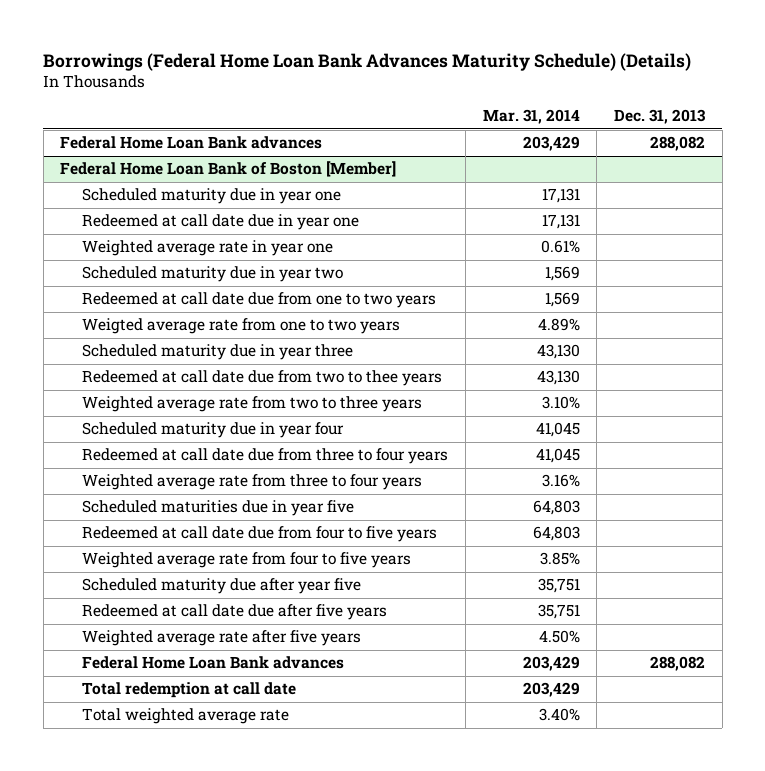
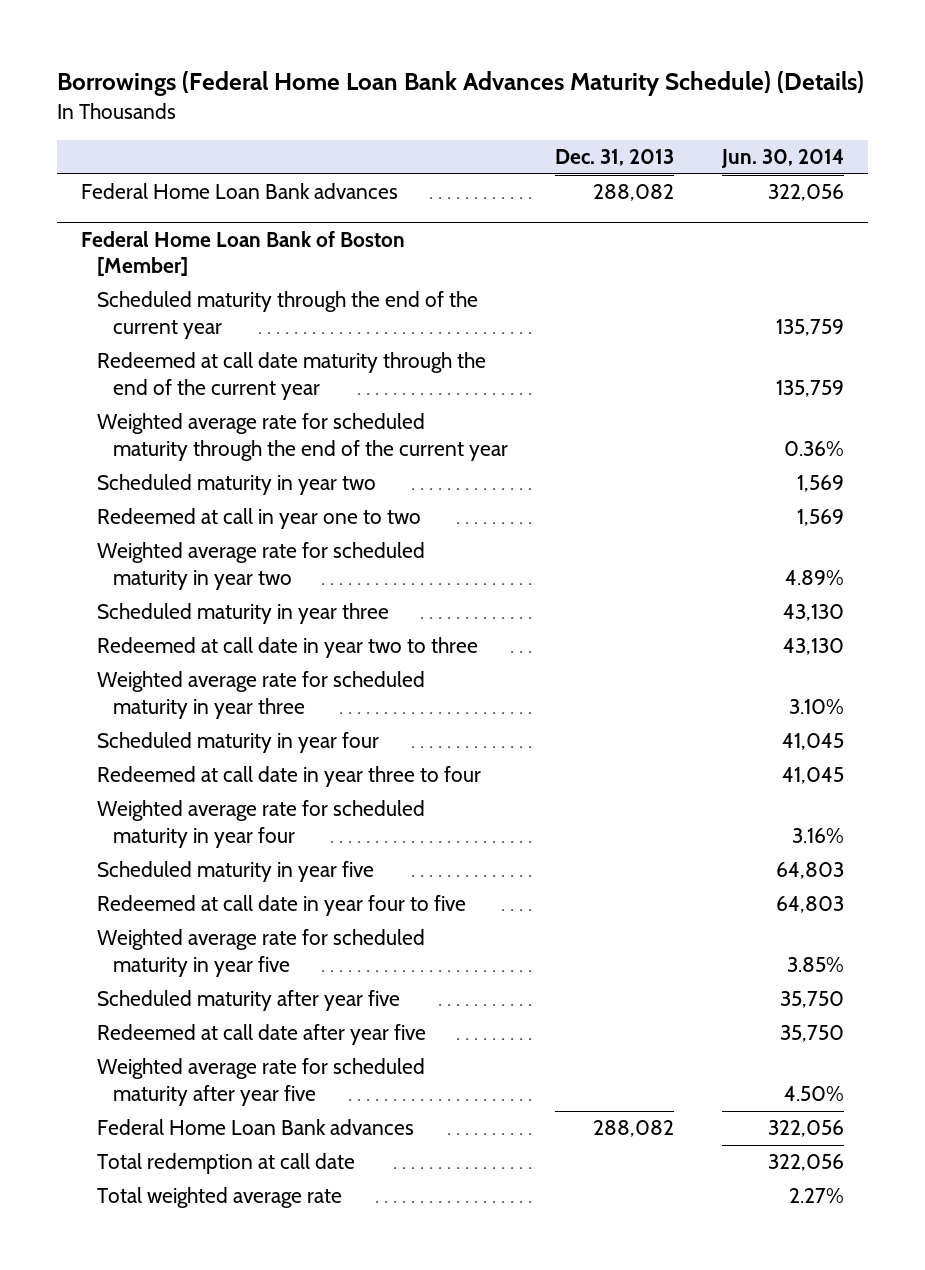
- | Mar. 31, 2014 | Dec. 31, 2013
+ | Dec. 31, 2013 | Jun. 30, 2014
@ Federal Home Loan Bank of Boston [Member]
- Scheduled maturity due in year one | 17,131 |
- Redeemed at call date due in year one | 17,131 |
- Weighted average rate in year one | 0.61% |
- Scheduled maturity due in year two | 1,569 |
- Redeemed at call date due from one to two years | 1,569 |
- Weigted average rate from one to two years | 4.89% |
- Scheduled maturity due in year three | 43,130 |
- Redeemed at call date due from two to thee years | 43,130 |
- Weighted average rate from two to three years | 3.10% |
- Scheduled maturity due in year four | 41,045 |
- Redeemed at call date due from three to four years | 41,045 |
- Weighted average rate from three to four years | 3.16% |
- Scheduled maturities due in year five | 64,803 |
- Redeemed at call date due from four to five years | 64,803 |
- Weighted average rate from four to five years | 3.85% |
- Scheduled maturity due after year five | 35,751 |
- Redeemed at call date due after five years | 35,751 |
- Weighted average rate after five years | 4.50% |
+ Scheduled maturity through the end of the current year | | 135,759
+ Redeemed at call date maturity through the end of the current year | | 135,759
+ Weighted average rate for scheduled maturity through the end of the current year | | 0.36%
+ Scheduled maturity in year two | | 1,569
+ Redeemed at call in year one to two | | 1,569
+ Weighted average rate for scheduled maturity in year two | | 4.89%
+ Scheduled maturity in year three | | 43,130
+ Redeemed at call date in year two to three | | 43,130
+ Weighted average rate for scheduled maturity in year three | | 3.10%
+ Scheduled maturity in year four | | 41,045
+ Redeemed at call date in year three to four | | 41,045
+ Weighted average rate for scheduled maturity in year four | | 3.16%
+ Scheduled maturity in year five | | 64,803
+ Redeemed at call date in year four to five | | 64,803
+ Weighted average rate for scheduled maturity in year five | | 3.85%
+ Scheduled maturity after year five | | 35,750
+ Redeemed at call date after year five | | 35,750
+ Weighted average rate for scheduled maturity after year five | | 4.50%

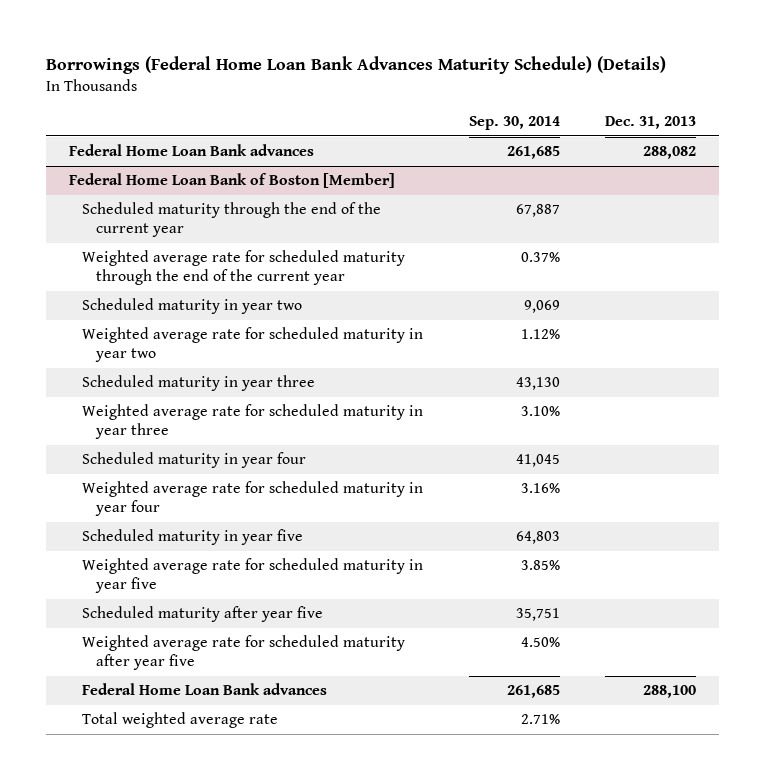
- | Dec. 31, 2013 | Jun. 30, 2014
+ | Sep. 30, 2014 | Dec. 31, 2013
@ Federal Home Loan Bank of Boston [Member]
- Redeemed at call date maturity through the end of the current year | | 135,759
- Redeemed at call in year one to two | | 1,569
- Redeemed at call date in year two to three | | 43,130
- Redeemed at call date in year three to four | | 41,045
- Redeemed at call date in year four to five | | 64,803
- Redeemed at call date after year five | | 35,750
- Federal Home Loan Bank advances | 288,082 | 322,056
- Total redemption at call date | | 322,056
+ Federal Home Loan Bank advances | 261,685 | 288,100

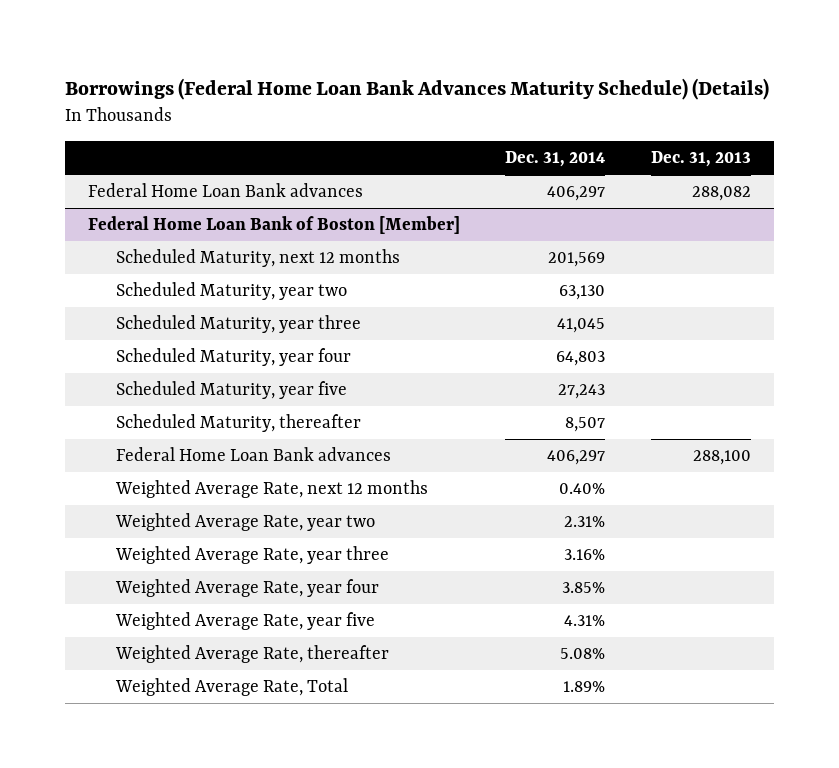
- | Sep. 30, 2014 | Dec. 31, 2013
+ | Dec. 31, 2014 | Dec. 31, 2013
@ Federal Home Loan Bank of Boston [Member]
- Scheduled maturity through the end of the current year | 67,887 |
- Weighted average rate for scheduled maturity through the end of the current year | 0.37% |
- Scheduled maturity in year two | 9,069 |
- Weighted average rate for scheduled maturity in year two | 1.12% |
- Scheduled maturity in year three | 43,130 |
- Weighted average rate for scheduled maturity in year three | 3.10% |
- Scheduled maturity in year four | 41,045 |
- Weighted average rate for scheduled maturity in year four | 3.16% |
- Scheduled maturity in year five | 64,803 |
- Weighted average rate for scheduled maturity in year five | 3.85% |
- Scheduled maturity after year five | 35,751 |
- Weighted average rate for scheduled maturity after year five | 4.50% |
+ Scheduled Maturity, next 12 months | 201,569 |
+ Scheduled Maturity, year two | 63,130 |
+ Scheduled Maturity, year three | 41,045 |
+ Scheduled Maturity, year four | 64,803 |
+ Scheduled Maturity, year five | 27,243 |
+ Scheduled Maturity, thereafter | 8,507 |
- Total weighted average rate | 2.71% |
+ Weighted Average Rate, next 12 months | 0.40% |
+ Weighted Average Rate, year two | 2.31% |
+ Weighted Average Rate, year three | 3.16% |
+ Weighted Average Rate, year four | 3.85% |
+ Weighted Average Rate, year five | 4.31% |
+ Weighted Average Rate, thereafter | 5.08% |
+ Weighted Average Rate, Total | 1.89% |

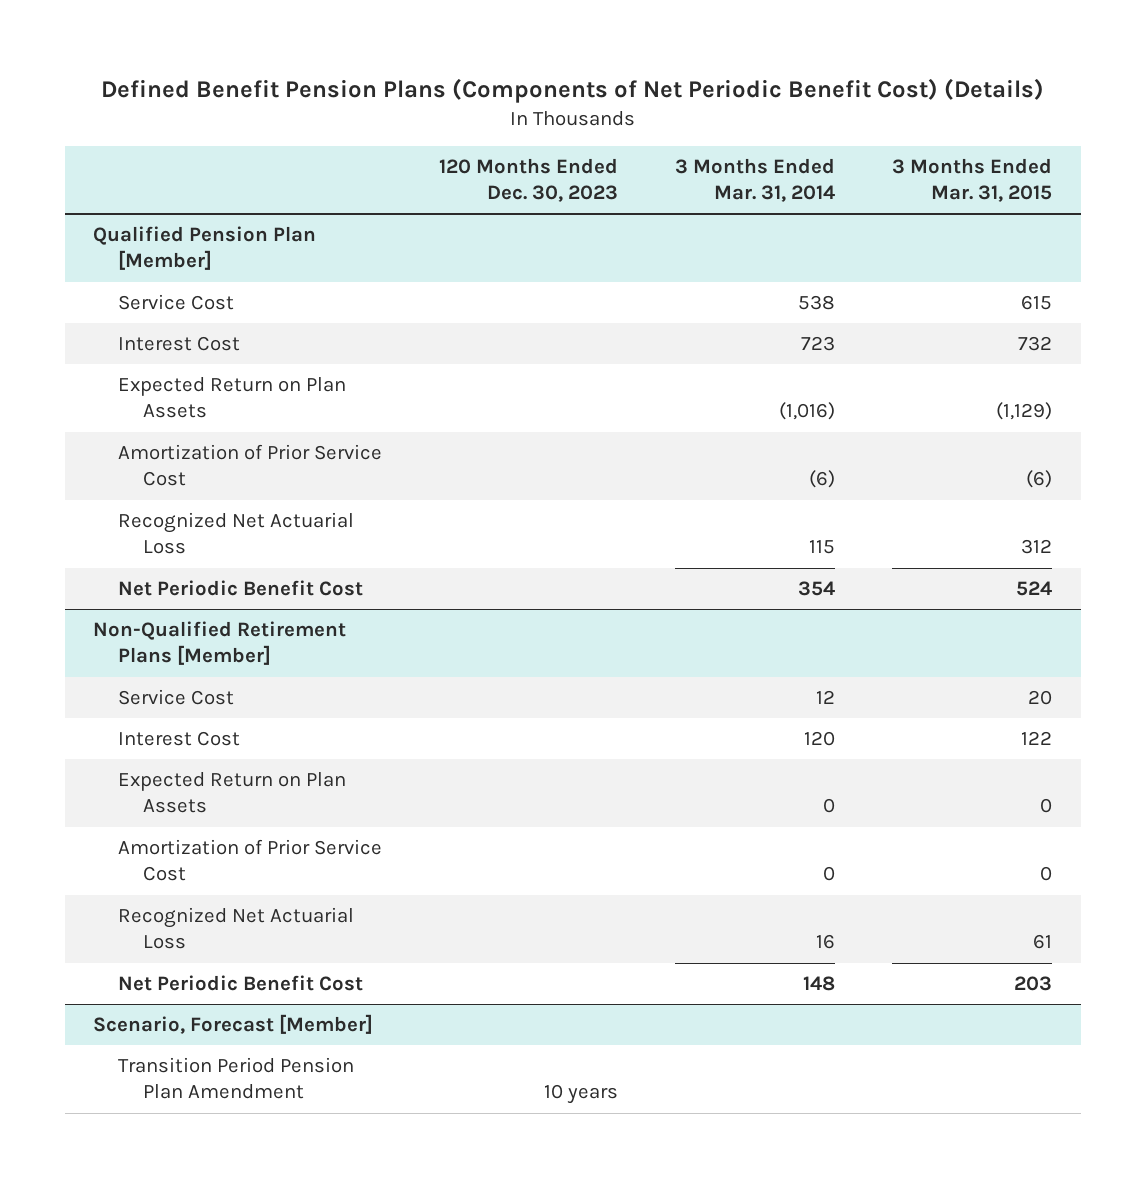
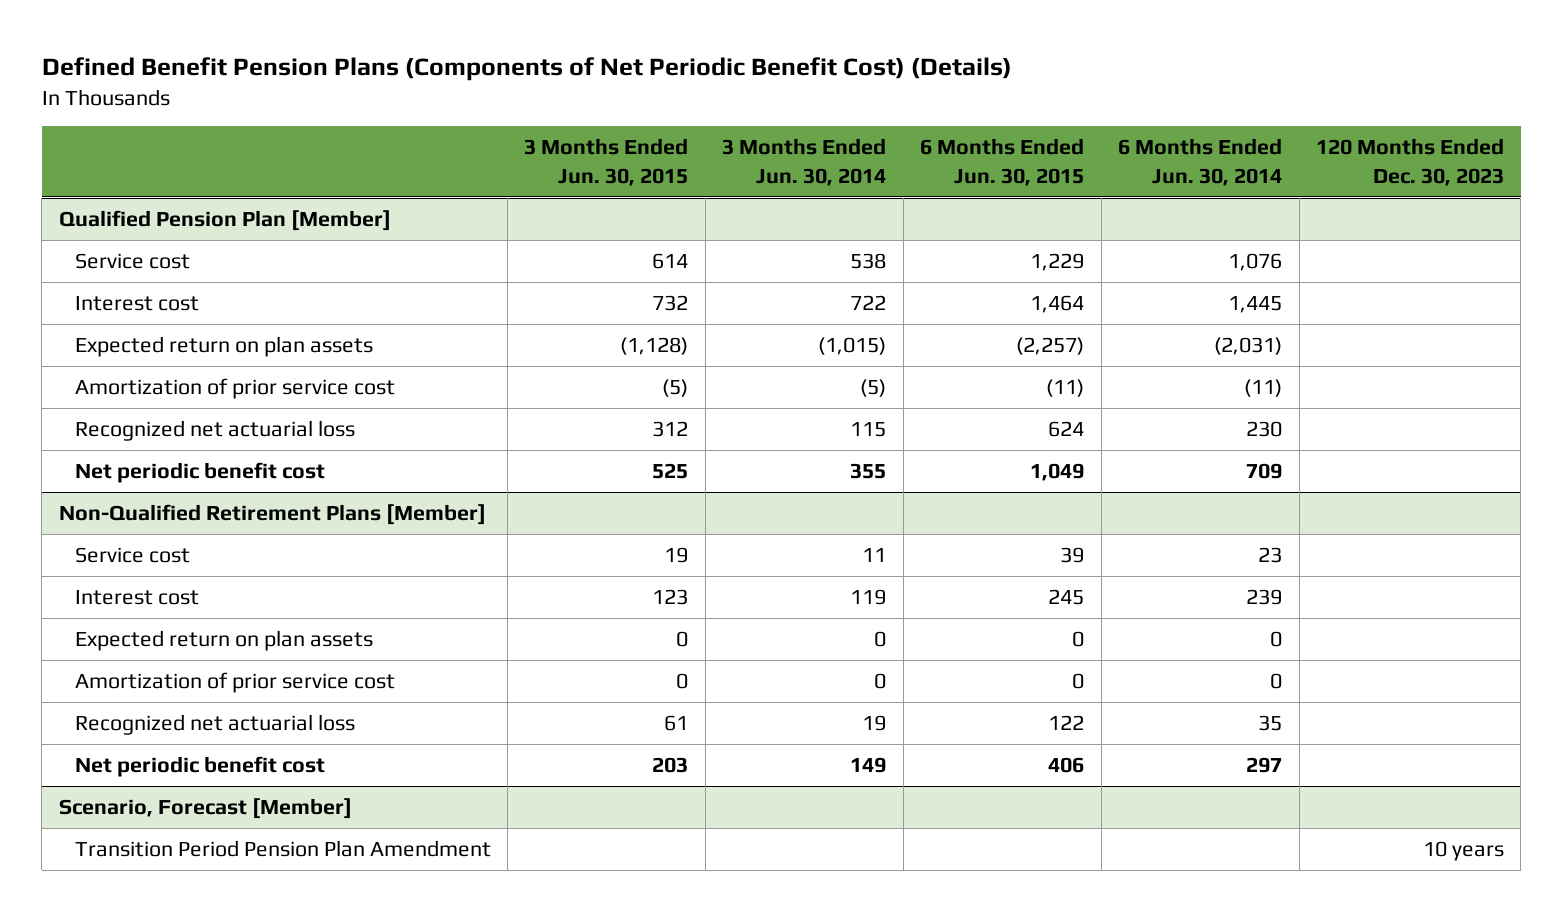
- | 120 Months Ended Dec. 30, 2023 | 3 Months Ended Mar. 31, 2014 | 3 Months Ended Mar. 31, 2015
+ | 3 Months Ended Jun. 30, 2015 | 3 Months Ended Jun. 30, 2014 | 6 Months Ended Jun. 30, 2015 | 6 Months Ended Jun. 30, 2014 | 120 Months Ended Dec. 30, 2023
@ Qualified Pension Plan [Member]
- Service Cost | | 538 | 615
- Interest Cost | | 723 | 732
- Expected Return on Plan Assets | | (1,016) | (1,129)
- Amortization of Prior Service Cost | | (6) | (6)
- Recognized Net Actuarial Loss | | 115 | 312
- Net Periodic Benefit Cost | | 354 | 524
+ Service cost | 614 | 538 | 1,229 | 1,076 |
+ Interest cost | 732 | 722 | 1,464 | 1,445 |
+ Expected return on plan assets | (1,128) | (1,015) | (2,257) | (2,031) |
+ Amortization of prior service cost | (5) | (5) | (11) | (11) |
+ Recognized net actuarial loss | 312 | 115 | 624 | 230 |
+ Net periodic benefit cost | 525 | 355 | 1,049 | 709 |
@ Non-Qualified Retirement Plans [Member]
- Service Cost | | 12 | 20
- Interest Cost | | 120 | 122
- Expected Return on Plan Assets | | 0 | 0
- Amortization of Prior Service Cost | | 0 | 0
- Recognized Net Actuarial Loss | | 16 | 61
- Net Periodic Benefit Cost | | 148 | 203
+ Service cost | 19 | 11 | 39 | 23 |
+ Interest cost | 123 | 119 | 245 | 239 |
+ Expected return on plan assets | 0 | 0 | 0 | 0 |
+ Amortization of prior service cost | 0 | 0 | 0 | 0 |
+ Recognized net actuarial loss | 61 | 19 | 122 | 35 |
+ Net periodic benefit cost | 203 | 149 | 406 | 297 |

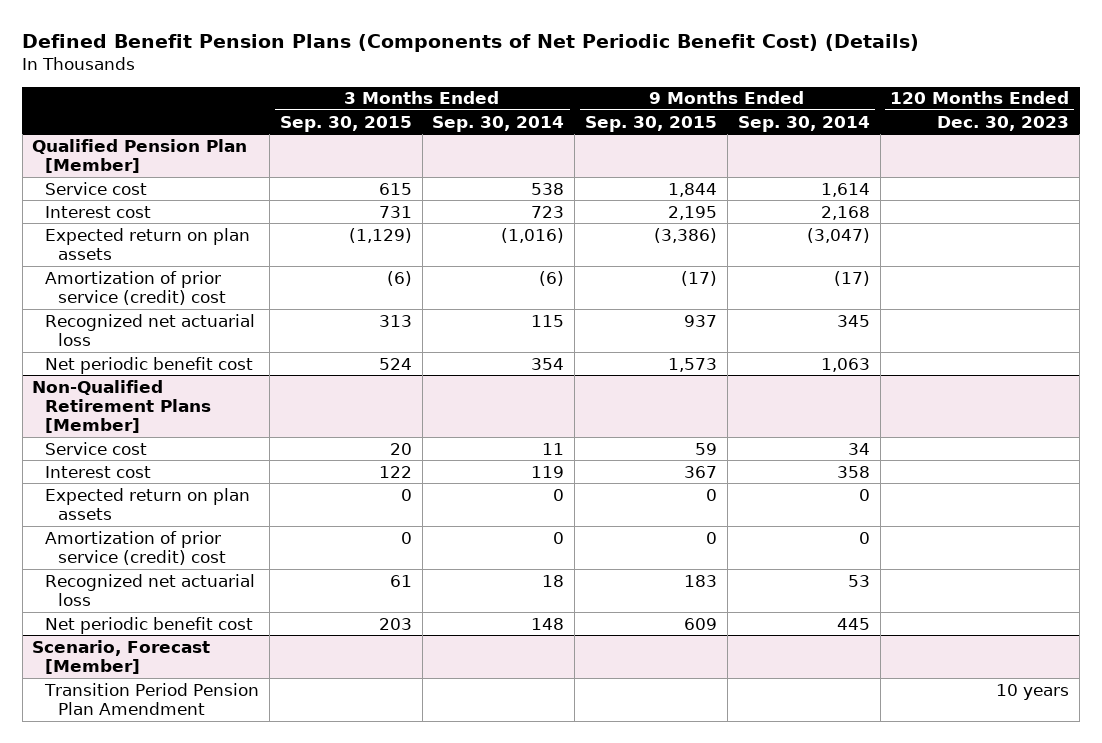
- | 3 Months Ended Jun. 30, 2015 | 3 Months Ended Jun. 30, 2014 | 6 Months Ended Jun. 30, 2015 | 6 Months Ended Jun. 30, 2014 | 120 Months Ended Dec. 30, 2023
+ | 3 Months Ended Sep. 30, 2015 | 3 Months Ended Sep. 30, 2014 | 9 Months Ended Sep. 30, 2015 | 9 Months Ended Sep. 30, 2014 | 120 Months Ended Dec. 30, 2023
@ Qualified Pension Plan [Member]
- Amortization of prior service cost | (5) | (5) | (11) | (11) |
+ Amortization of prior service (credit) cost | (6) | (6) | (17) | (17) |
@ Non-Qualified Retirement Plans [Member]
- Amortization of prior service cost | 0 | 0 | 0 | 0 |
+ Amortization of prior service (credit) cost | 0 | 0 | 0 | 0 |

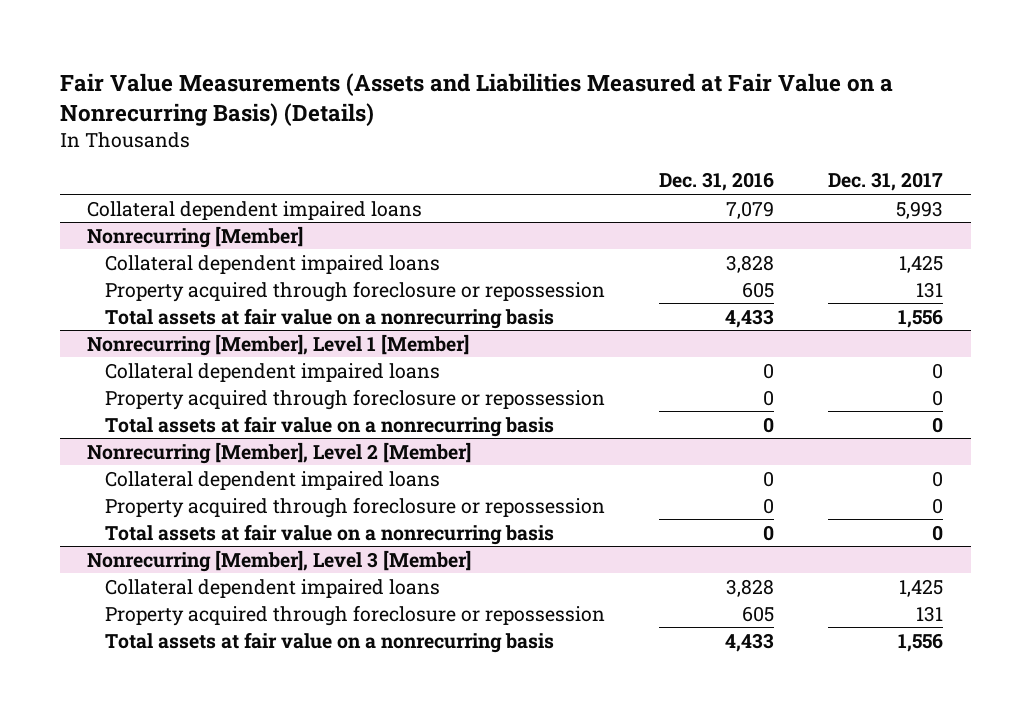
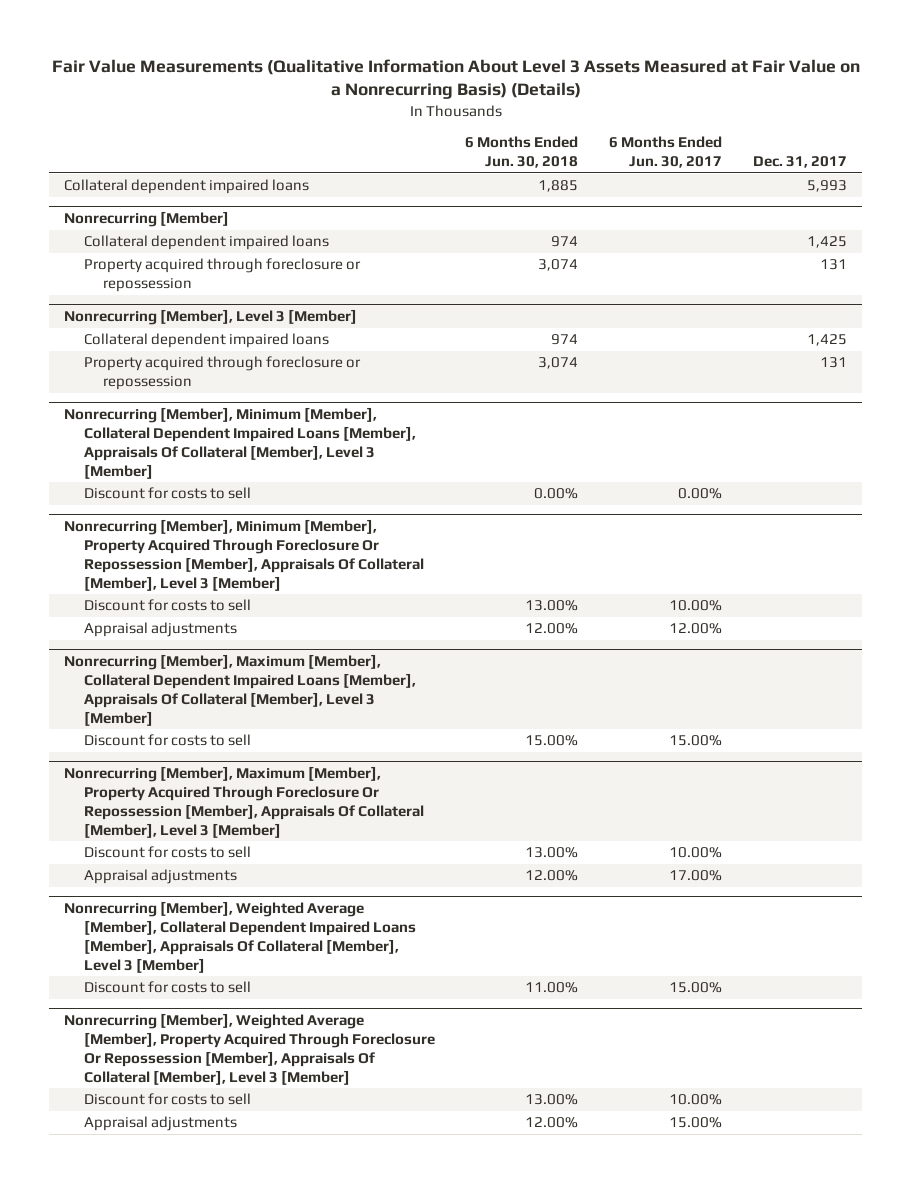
- Fair Value Measurements (Assets and Liabilities Measured at Fair Value on a Nonrecurring Basis) (Details)
+ Fair Value Measurements (Qualitative Information About Level 3 Assets Measured at Fair Value on a Nonrecurring Basis) (Details)
- | Dec. 31, 2016 | Dec. 31, 2017
+ | 6 Months Ended Jun. 30, 2018 | 6 Months Ended Jun. 30, 2017 | Dec. 31, 2017
@ Nonrecurring [Member]
- Total assets at fair value on a nonrecurring basis | 4,433 | 1,556
- Nonrecurring [Member], Level 1 [Member]
- Collateral dependent impaired loans | 0 | 0
- Property acquired through foreclosure or repossession | 0 | 0
- Total assets at fair value on a nonrecurring basis | 0 | 0
- Nonrecurring [Member], Level 2 [Member]
- Collateral dependent impaired loans | 0 | 0
- Property acquired through foreclosure or repossession | 0 | 0
- Total assets at fair value on a nonrecurring basis | 0 | 0
@ Nonrecurring [Member], Level 3 [Member]
- Total assets at fair value on a nonrecurring basis | 4,433 | 1,556
+ Nonrecurring [Member], Minimum [Member], Collateral Dependent Impaired Loans [Member], Appraisals Of Collateral [Member], Level 3 [Member]
+ Discount for costs to sell | 0.00% | 0.00% |
+ Nonrecurring [Member], Minimum [Member], Property Acquired Through Foreclosure Or Repossession [Member], Appraisals Of Collateral [Member], Level 3 [Member]
+ Discount for costs to sell | 13.00% | 10.00% |
+ Appraisal adjustments | 12.00% | 12.00% |
+ Nonrecurring [Member], Maximum [Member], Collateral Dependent Impaired Loans [Member], Appraisals Of Collateral [Member], Level 3 [Member]
+ Discount for costs to sell | 15.00% | 15.00% |
+ Nonrecurring [Member], Maximum [Member], Property Acquired Through Foreclosure Or Repossession [Member], Appraisals Of Collateral [Member], Level 3 [Member]
+ Discount for costs to sell | 13.00% | 10.00% |
+ Appraisal adjustments | 12.00% | 17.00% |
+ Nonrecurring [Member], Weighted Average [Member], Collateral Dependent Impaired Loans [Member], Appraisals Of Collateral [Member], Level 3 [Member]
+ Discount for costs to sell | 11.00% | 15.00% |
+ Nonrecurring [Member], Weighted Average [Member], Property Acquired Through Foreclosure Or Repossession [Member], Appraisals Of Collateral [Member], Level 3 [Member]
+ Discount for costs to sell | 13.00% | 10.00% |
+ Appraisal adjustments | 12.00% | 15.00% |

